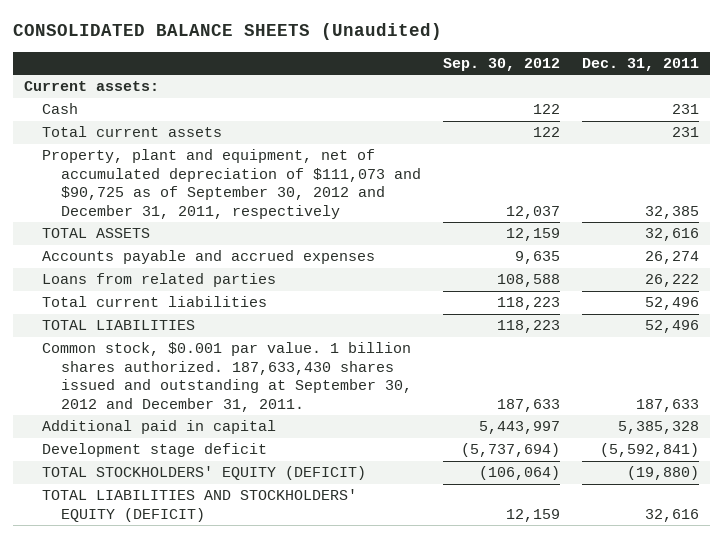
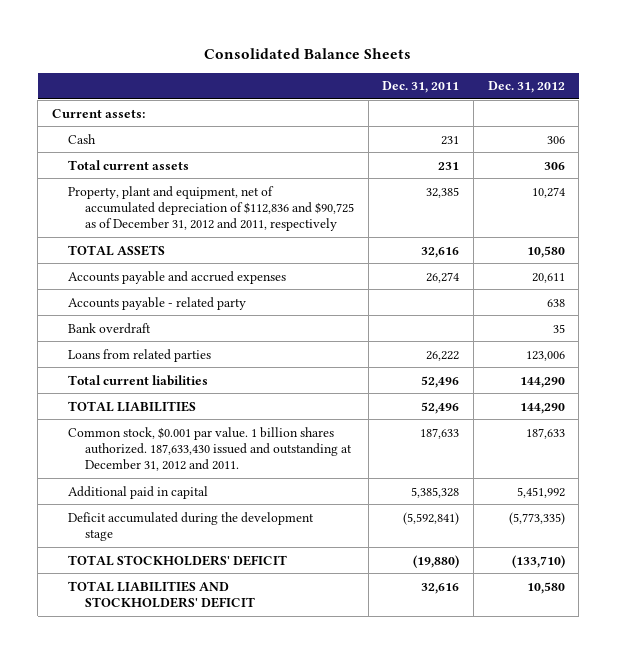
- CONSOLIDATED BALANCE SHEETS (Unaudited)
+ Consolidated Balance Sheets
- | Sep. 30, 2012 | Dec. 31, 2011
+ | Dec. 31, 2011 | Dec. 31, 2012
- Property, plant and equipment, net of accumulated depreciation of $111,073 and $90,725 as of September 30, 2012 and December 31, 2011, respectively | 12,037 | 32,385
+ Property, plant and equipment, net of accumulated depreciation of $112,836 and $90,725 as of December 31, 2012 and 2011, respectively | 32,385 | 10,274
+ Accounts payable - related party | | 638
+ Bank overdraft | | 35
- Common stock, $0.001 par value. 1 billion shares authorized. 187,633,430 shares issued and outstanding at September 30, 2012 and December 31, 2011. | 187,633 | 187,633
+ Common stock, $0.001 par value. 1 billion shares authorized. 187,633,430 issued and outstanding at December 31, 2012 and 2011. | 187,633 | 187,633
- Development stage deficit | (5,737,694) | (5,592,841)
- TOTAL STOCKHOLDERS' EQUITY (DEFICIT) | (106,064) | (19,880)
- TOTAL LIABILITIES AND STOCKHOLDERS' EQUITY (DEFICIT) | 12,159 | 32,616
+ Deficit accumulated during the development stage | (5,592,841) | (5,773,335)
+ TOTAL STOCKHOLDERS' DEFICIT | (19,880) | (133,710)
+ TOTAL LIABILITIES AND STOCKHOLDERS' DEFICIT | 32,616 | 10,580

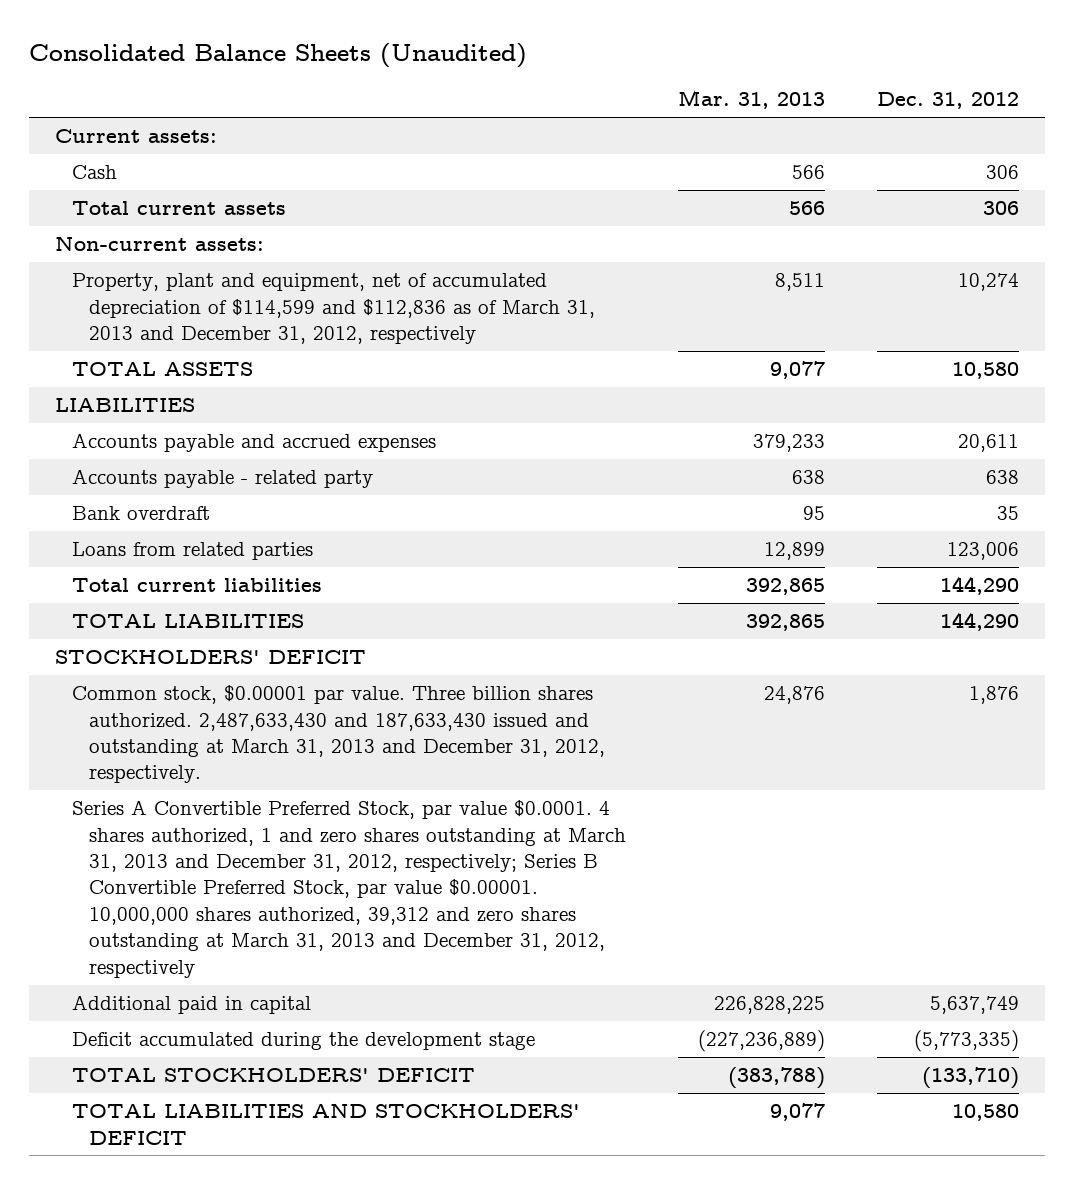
- Consolidated Balance Sheets
+ Consolidated Balance Sheets (Unaudited)
- | Dec. 31, 2011 | Dec. 31, 2012
+ | Mar. 31, 2013 | Dec. 31, 2012
- Property, plant and equipment, net of accumulated depreciation of $112,836 and $90,725 as of December 31, 2012 and 2011, respectively | 32,385 | 10,274
+ Non-current assets:
+ Property, plant and equipment, net of accumulated depreciation of $114,599 and $112,836 as of March 31, 2013 and December 31, 2012, respectively | 8,511 | 10,274
+ LIABILITIES
- Common stock, $0.001 par value. 1 billion shares authorized. 187,633,430 issued and outstanding at December 31, 2012 and 2011. | 187,633 | 187,633
- Additional paid in capital | 5,385,328 | 5,451,992
+ STOCKHOLDERS' DEFICIT
+ Common stock, $0.00001 par value. Three billion shares authorized. 2,487,633,430 and 187,633,430 issued and outstanding at March 31, 2013 and December 31, 2012, respectively. | 24,876 | 1,876
+ Series A Convertible Preferred Stock, par value $0.0001. 4 shares authorized, 1 and zero shares outstanding at March 31, 2013 and December 31, 2012, respectively; Series B Convertible Preferred Stock, par value $0.00001. 10,000,000 shares authorized, 39,312 and zero shares outstanding at March 31, 2013 and December 31, 2012, respectively
+ Additional paid in capital | 226,828,225 | 5,637,749

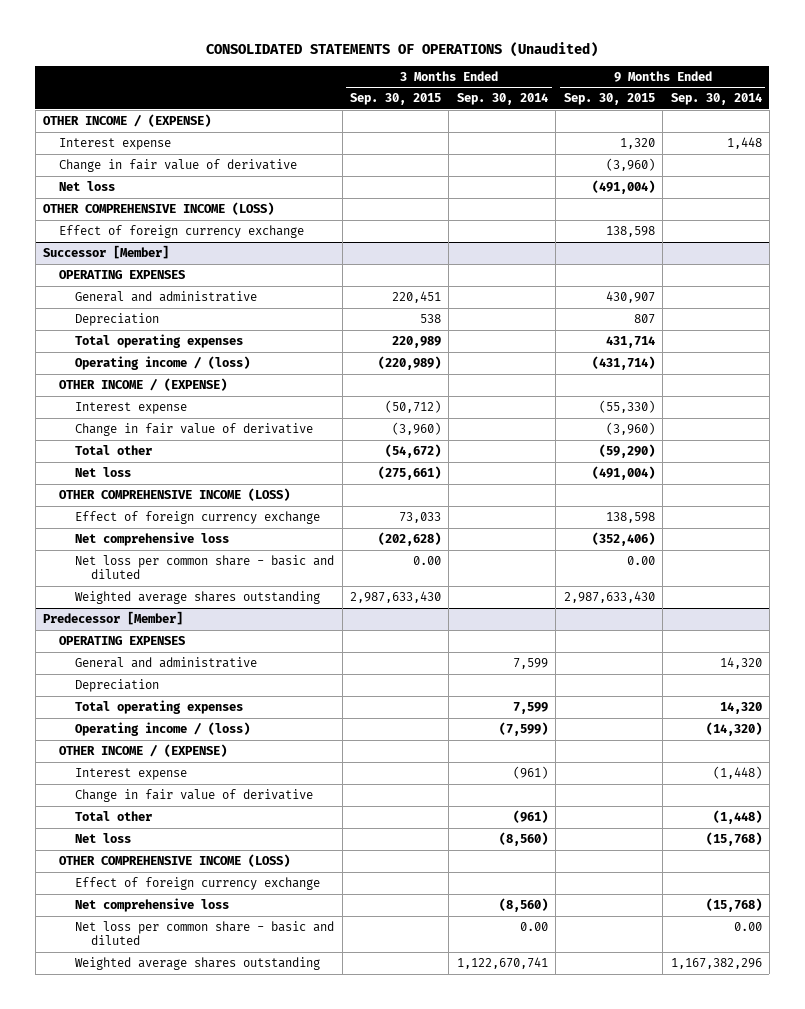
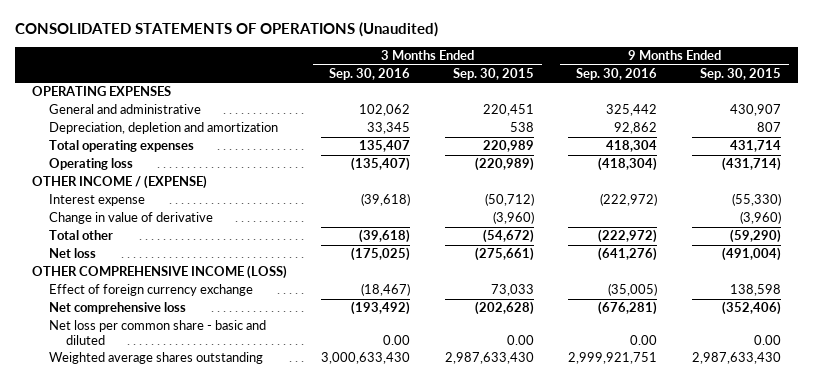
- | 3 Months Ended Sep. 30, 2015 | 3 Months Ended Sep. 30, 2014 | 9 Months Ended Sep. 30, 2015 | 9 Months Ended Sep. 30, 2014
+ | 3 Months Ended Sep. 30, 2016 | 3 Months Ended Sep. 30, 2015 | 9 Months Ended Sep. 30, 2016 | 9 Months Ended Sep. 30, 2015
- OTHER INCOME / (EXPENSE)
- Interest expense | | | 1,320 | 1,448
- Change in fair value of derivative | | | (3,960) |
- Net loss | | | (491,004) |
- OTHER COMPREHENSIVE INCOME (LOSS)
- Effect of foreign currency exchange | | | 138,598 |
- Successor [Member]
- Depreciation | 538 | | 807 |
+ Depreciation, depletion and amortization | 33,345 | 538 | 92,862 | 807
- Operating income / (loss) | (220,989) | | (431,714) |
+ Operating loss | (135,407) | (220,989) | (418,304) | (431,714)
- Change in fair value of derivative | (3,960) | | (3,960) |
+ Change in value of derivative | | (3,960) | | (3,960)
- Predecessor [Member]
- OPERATING EXPENSES
- General and administrative | | 7,599 | | 14,320
- Depreciation
- Total operating expenses | | 7,599 | | 14,320
- Operating income / (loss) | | (7,599) | | (14,320)
- OTHER INCOME / (EXPENSE)
- Interest expense | | (961) | | (1,448)
- Change in fair value of derivative
- Total other | | (961) | | (1,448)
- Net loss | | (8,560) | | (15,768)
- OTHER COMPREHENSIVE INCOME (LOSS)
- Effect of foreign currency exchange
- Net comprehensive loss | | (8,560) | | (15,768)
- Net loss per common share - basic and diluted | | 0.00 | | 0.00
- Weighted average shares outstanding | | 1,122,670,741 | | 1,167,382,296

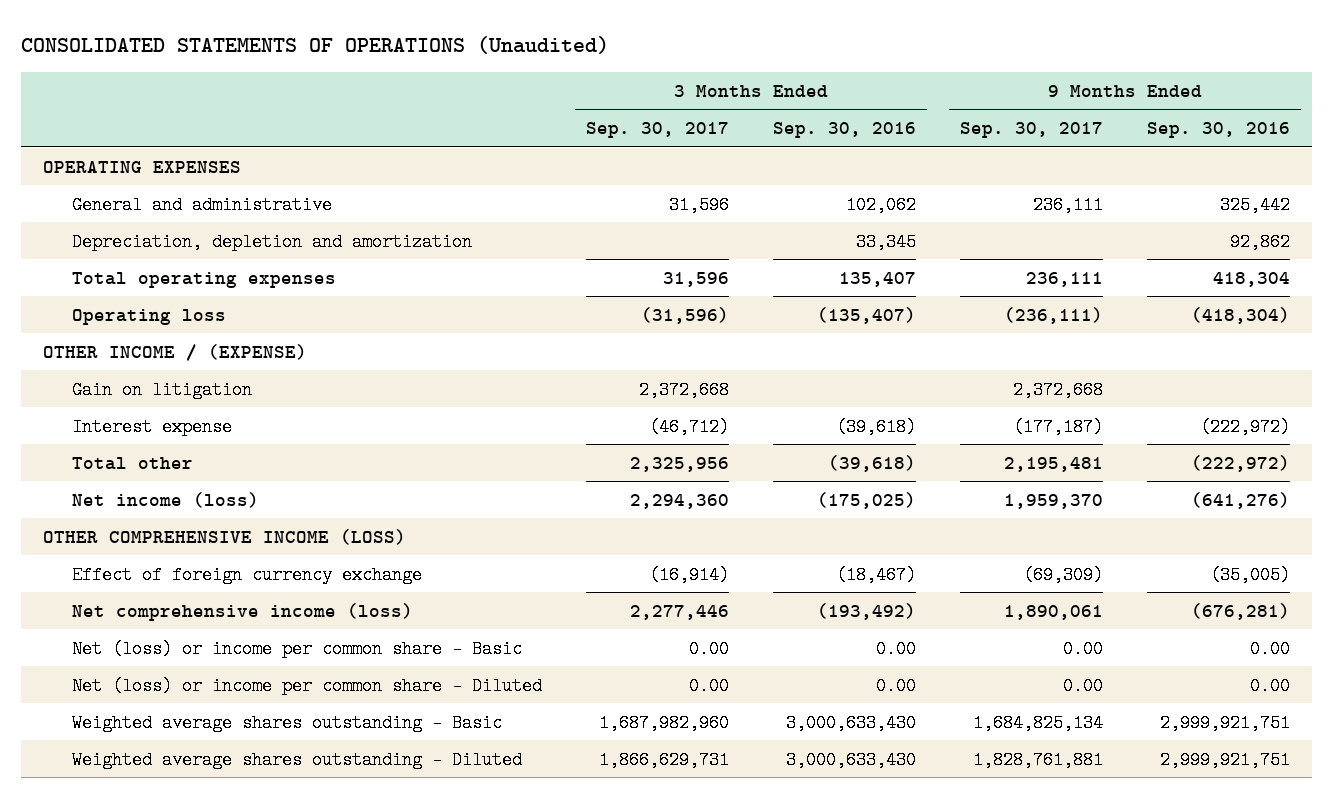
- | 3 Months Ended Sep. 30, 2016 | 3 Months Ended Sep. 30, 2015 | 9 Months Ended Sep. 30, 2016 | 9 Months Ended Sep. 30, 2015
+ | 3 Months Ended Sep. 30, 2017 | 3 Months Ended Sep. 30, 2016 | 9 Months Ended Sep. 30, 2017 | 9 Months Ended Sep. 30, 2016
+ Gain on litigation | 2,372,668 | | 2,372,668 |
- Change in value of derivative | | (3,960) | | (3,960)
- Net loss | (175,025) | (275,661) | (641,276) | (491,004)
+ Net income (loss) | 2,294,360 | (175,025) | 1,959,370 | (641,276)
- Net comprehensive loss | (193,492) | (202,628) | (676,281) | (352,406)
- Net loss per common share - basic and diluted | 0.00 | 0.00 | 0.00 | 0.00
- Weighted average shares outstanding | 3,000,633,430 | 2,987,633,430 | 2,999,921,751 | 2,987,633,430
+ Net comprehensive income (loss) | 2,277,446 | (193,492) | 1,890,061 | (676,281)
+ Net (loss) or income per common share - Basic | 0.00 | 0.00 | 0.00 | 0.00
+ Net (loss) or income per common share - Diluted | 0.00 | 0.00 | 0.00 | 0.00
+ Weighted average shares outstanding - Basic | 1,687,982,960 | 3,000,633,430 | 1,684,825,134 | 2,999,921,751
+ Weighted average shares outstanding - Diluted | 1,866,629,731 | 3,000,633,430 | 1,828,761,881 | 2,999,921,751

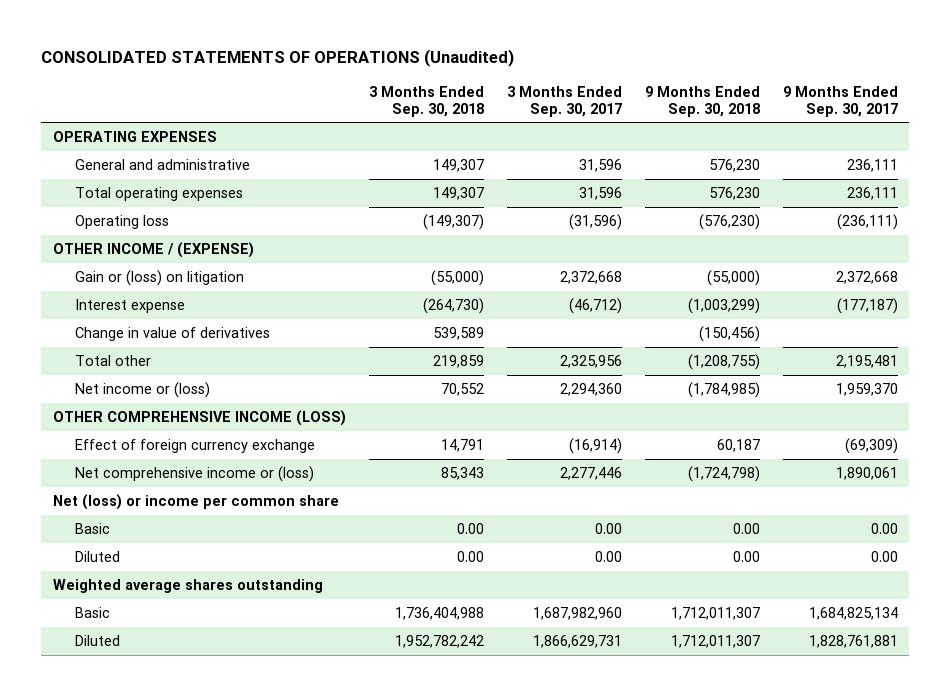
- | 3 Months Ended Sep. 30, 2017 | 3 Months Ended Sep. 30, 2016 | 9 Months Ended Sep. 30, 2017 | 9 Months Ended Sep. 30, 2016
+ | 3 Months Ended Sep. 30, 2018 | 3 Months Ended Sep. 30, 2017 | 9 Months Ended Sep. 30, 2018 | 9 Months Ended Sep. 30, 2017
- Depreciation, depletion and amortization | | 33,345 | | 92,862
- Gain on litigation | 2,372,668 | | 2,372,668 |
+ Gain or (loss) on litigation | (55,000) | 2,372,668 | (55,000) | 2,372,668
+ Change in value of derivatives | 539,589 | | (150,456) |
- Net income (loss) | 2,294,360 | (175,025) | 1,959,370 | (641,276)
+ Net income or (loss) | 70,552 | 2,294,360 | (1,784,985) | 1,959,370
- Net comprehensive income (loss) | 2,277,446 | (193,492) | 1,890,061 | (676,281)
- Net (loss) or income per common share - Basic | 0.00 | 0.00 | 0.00 | 0.00
- Net (loss) or income per common share - Diluted | 0.00 | 0.00 | 0.00 | 0.00
- Weighted average shares outstanding - Basic | 1,687,982,960 | 3,000,633,430 | 1,684,825,134 | 2,999,921,751
- Weighted average shares outstanding - Diluted | 1,866,629,731 | 3,000,633,430 | 1,828,761,881 | 2,999,921,751
+ Net comprehensive income or (loss) | 85,343 | 2,277,446 | (1,724,798) | 1,890,061
+ Net (loss) or income per common share
+ Basic | 0.00 | 0.00 | 0.00 | 0.00
+ Diluted | 0.00 | 0.00 | 0.00 | 0.00
+ Weighted average shares outstanding
+ Basic | 1,736,404,988 | 1,687,982,960 | 1,712,011,307 | 1,684,825,134
+ Diluted | 1,952,782,242 | 1,866,629,731 | 1,712,011,307 | 1,828,761,881

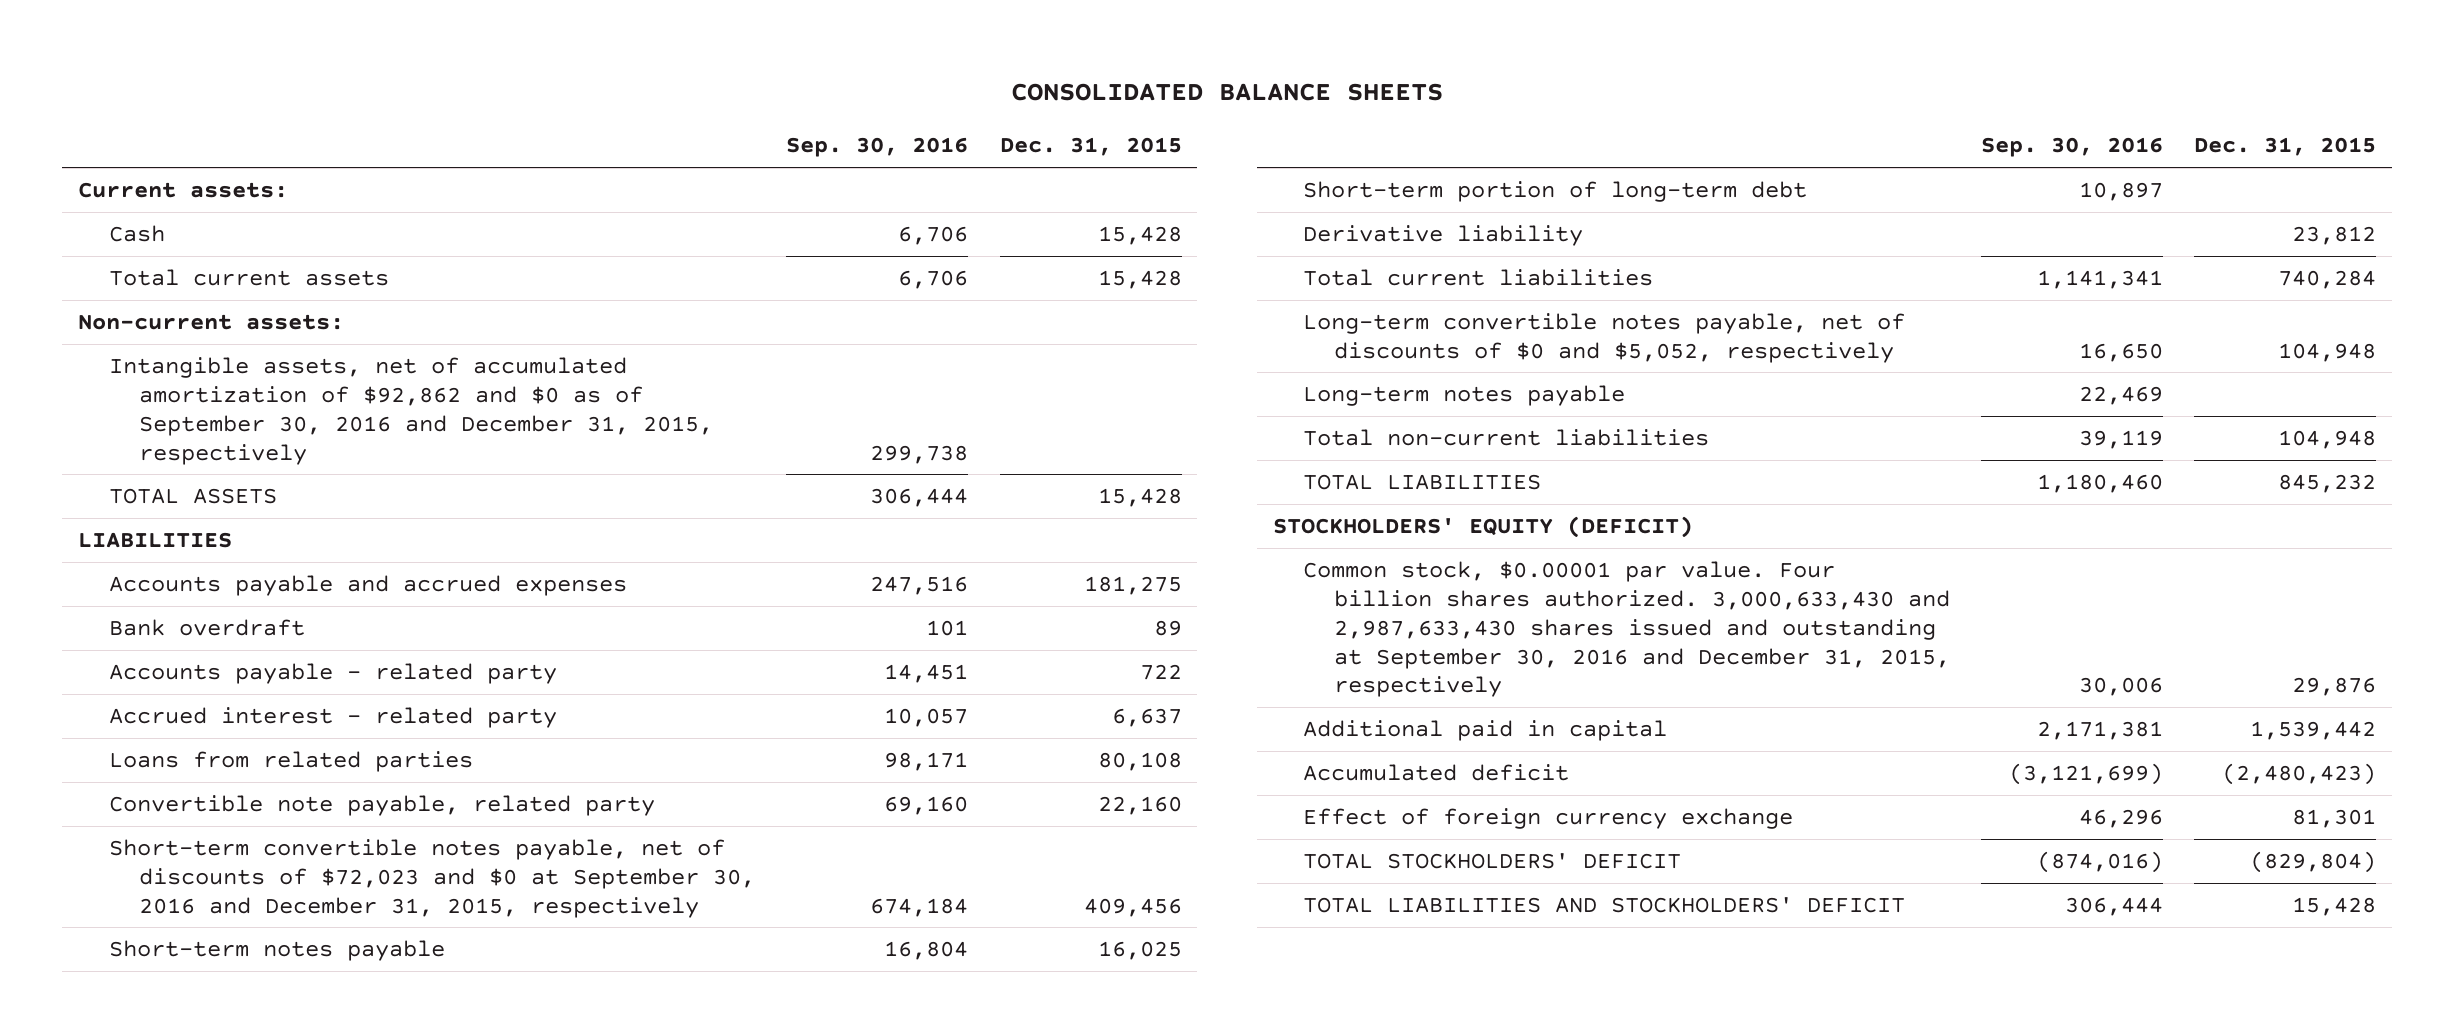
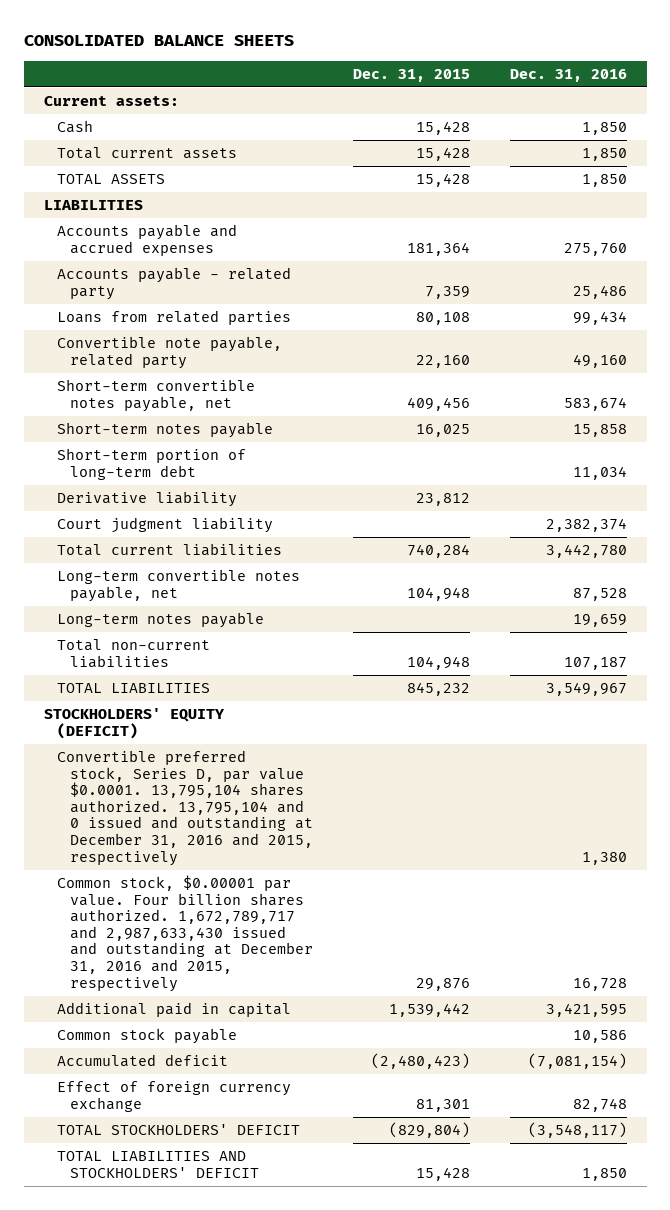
- | Sep. 30, 2016 | Dec. 31, 2015
+ | Dec. 31, 2015 | Dec. 31, 2016
- Non-current assets:
- Intangible assets, net of accumulated amortization of $92,862 and $0 as of September 30, 2016 and December 31, 2015, respectively | 299,738 |
- Accounts payable and accrued expenses | 247,516 | 181,275
- Bank overdraft | 101 | 89
- Accounts payable - related party | 14,451 | 722
- Accrued interest - related party | 10,057 | 6,637
+ Accounts payable and accrued expenses | 181,364 | 275,760
+ Accounts payable - related party | 7,359 | 25,486
- Short-term convertible notes payable, net of discounts of $72,023 and $0 at September 30, 2016 and December 31, 2015, respectively | 674,184 | 409,456
+ Short-term convertible notes payable, net | 409,456 | 583,674
+ Court judgment liability | | 2,382,374
- Long-term convertible notes payable, net of discounts of $0 and $5,052, respectively | 16,650 | 104,948
+ Long-term convertible notes payable, net | 104,948 | 87,528
- Common stock, $0.00001 par value. Four billion shares authorized. 3,000,633,430 and 2,987,633,430 shares issued and outstanding at September 30, 2016 and December 31, 2015, respectively | 30,006 | 29,876
+ Convertible preferred stock, Series D, par value $0.0001. 13,795,104 shares authorized. 13,795,104 and 0 issued and outstanding at December 31, 2016 and 2015, respectively | | 1,380
+ Common stock, $0.00001 par value. Four billion shares authorized. 1,672,789,717 and 2,987,633,430 issued and outstanding at December 31, 2016 and 2015, respectively | 29,876 | 16,728
+ Common stock payable | | 10,586

